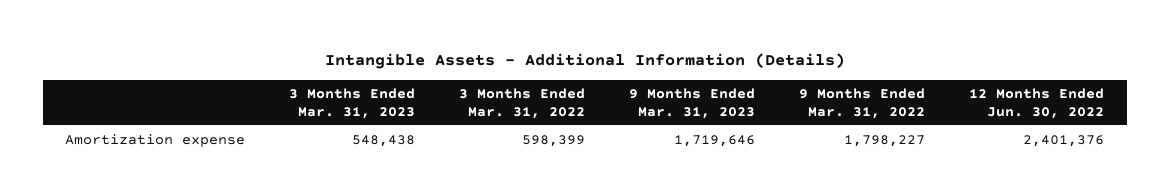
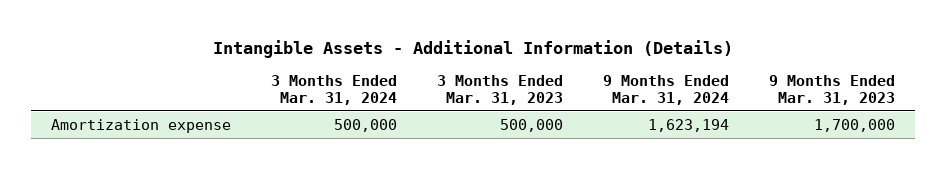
- | 3 Months Ended Mar. 31, 2023 | 3 Months Ended Mar. 31, 2022 | 9 Months Ended Mar. 31, 2023 | 9 Months Ended Mar. 31, 2022 | 12 Months Ended Jun. 30, 2022
+ | 3 Months Ended Mar. 31, 2024 | 3 Months Ended Mar. 31, 2023 | 9 Months Ended Mar. 31, 2024 | 9 Months Ended Mar. 31, 2023
- Amortization expense | 548,438 | 598,399 | 1,719,646 | 1,798,227 | 2,401,376
+ Amortization expense | 500,000 | 500,000 | 1,623,194 | 1,700,000

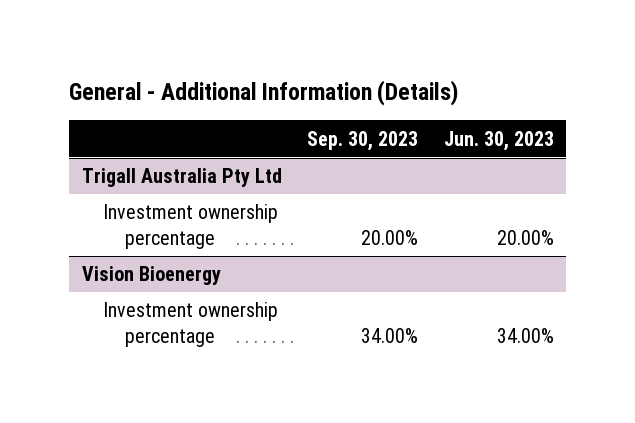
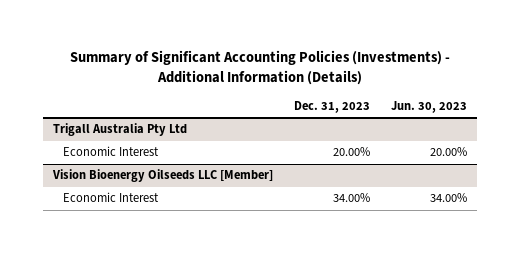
- General - Additional Information (Details)
+ Summary of Significant Accounting Policies (Investments) - Additional Information (Details)
- | Sep. 30, 2023 | Jun. 30, 2023
+ | Dec. 31, 2023 | Jun. 30, 2023
@ Trigall Australia Pty Ltd
- Investment ownership percentage | 20.00% | 20.00%
- Vision Bioenergy
- Investment ownership percentage | 34.00% | 34.00%
@ Trigall Australia Pty Ltd
+ Economic Interest | 20.00% | 20.00%
+ Vision Bioenergy Oilseeds LLC [Member]
+ Economic Interest | 34.00% | 34.00%

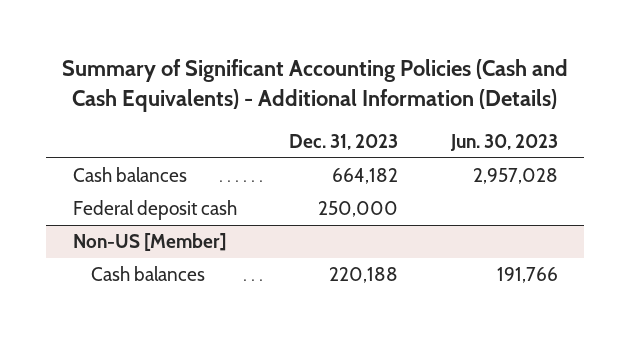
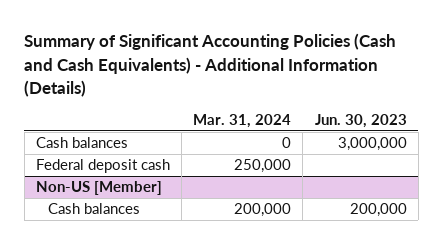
- | Dec. 31, 2023 | Jun. 30, 2023
+ | Mar. 31, 2024 | Jun. 30, 2023
- Cash balances | 664,182 | 2,957,028
+ Cash balances | 0 | 3,000,000
@ Non-US [Member]
- Cash balances | 220,188 | 191,766
+ Cash balances | 200,000 | 200,000

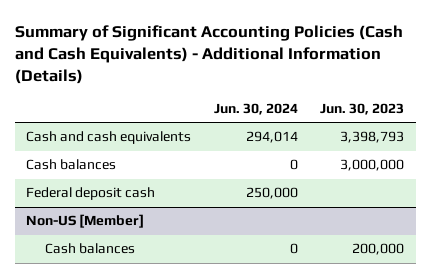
- | Mar. 31, 2024 | Jun. 30, 2023
+ | Jun. 30, 2024 | Jun. 30, 2023
+ Cash and cash equivalents | 294,014 | 3,398,793

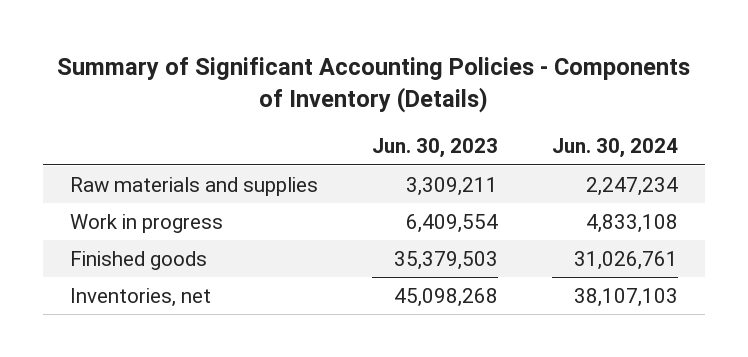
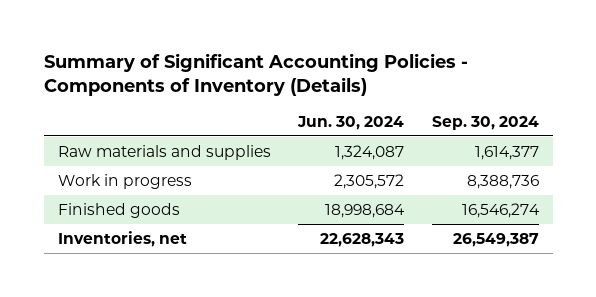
- | Jun. 30, 2023 | Jun. 30, 2024
+ | Jun. 30, 2024 | Sep. 30, 2024
- Raw materials and supplies | 3,309,211 | 2,247,234
- Work in progress | 6,409,554 | 4,833,108
- Finished goods | 35,379,503 | 31,026,761
- Inventories, net | 45,098,268 | 38,107,103
+ Raw materials and supplies | 1,324,087 | 1,614,377
+ Work in progress | 2,305,572 | 8,388,736
+ Finished goods | 18,998,684 | 16,546,274
+ Inventories, net | 22,628,343 | 26,549,387

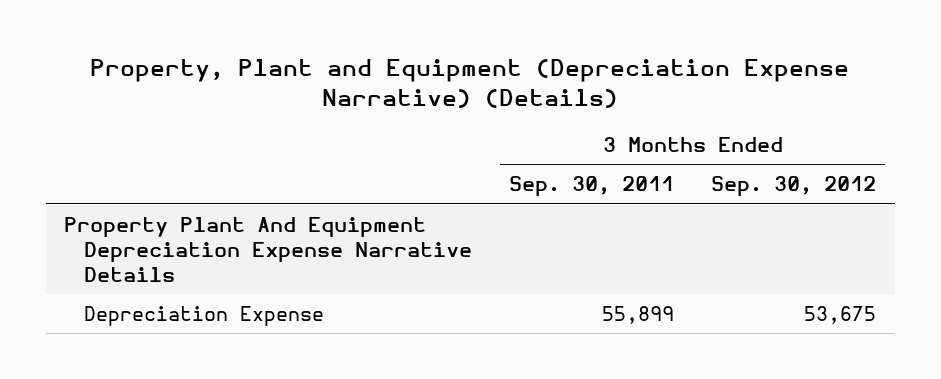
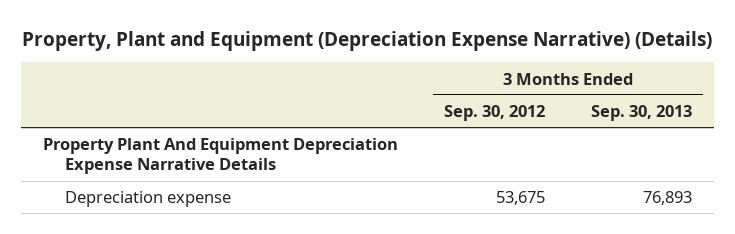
- | 3 Months Ended Sep. 30, 2011 | 3 Months Ended Sep. 30, 2012
+ | 3 Months Ended Sep. 30, 2012 | 3 Months Ended Sep. 30, 2013
- Depreciation Expense | 55,899 | 53,675
+ Depreciation expense | 53,675 | 76,893

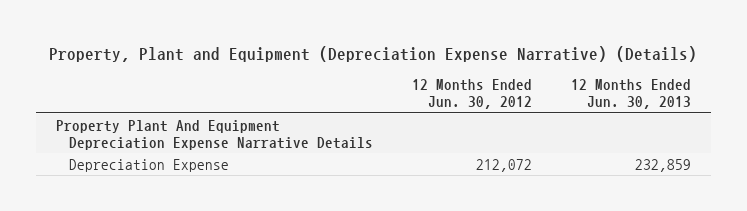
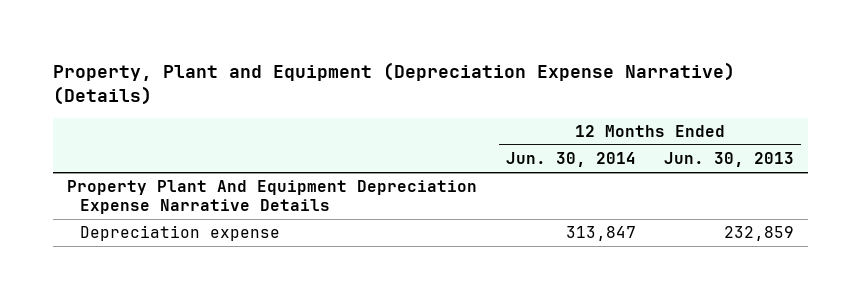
- | 12 Months Ended Jun. 30, 2012 | 12 Months Ended Jun. 30, 2013
+ | 12 Months Ended Jun. 30, 2014 | 12 Months Ended Jun. 30, 2013
- Depreciation Expense | 212,072 | 232,859
+ Depreciation expense | 313,847 | 232,859

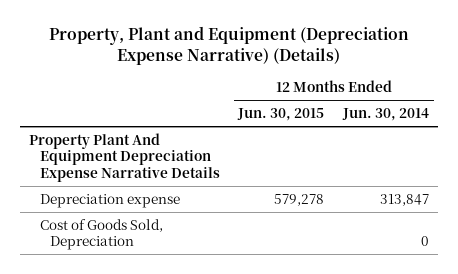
- | 12 Months Ended Jun. 30, 2014 | 12 Months Ended Jun. 30, 2013
+ | 12 Months Ended Jun. 30, 2015 | 12 Months Ended Jun. 30, 2014
+ Cost of Goods Sold, Depreciation | | 0

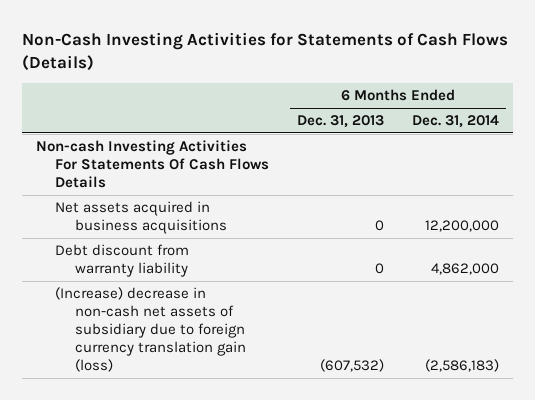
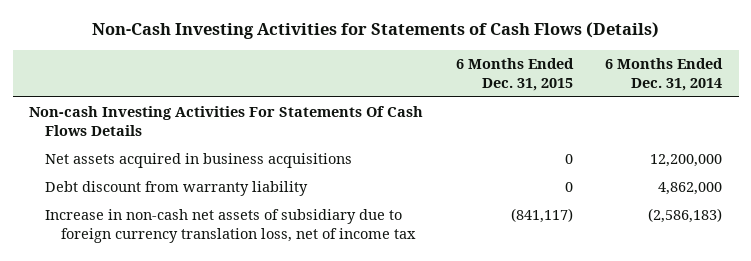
- | 6 Months Ended Dec. 31, 2013 | 6 Months Ended Dec. 31, 2014
+ | 6 Months Ended Dec. 31, 2015 | 6 Months Ended Dec. 31, 2014
- (Increase) decrease in non-cash net assets of subsidiary due to foreign currency translation gain (loss) | (607,532) | (2,586,183)
+ Increase in non-cash net assets of subsidiary due to foreign currency translation loss, net of income tax | (841,117) | (2,586,183)

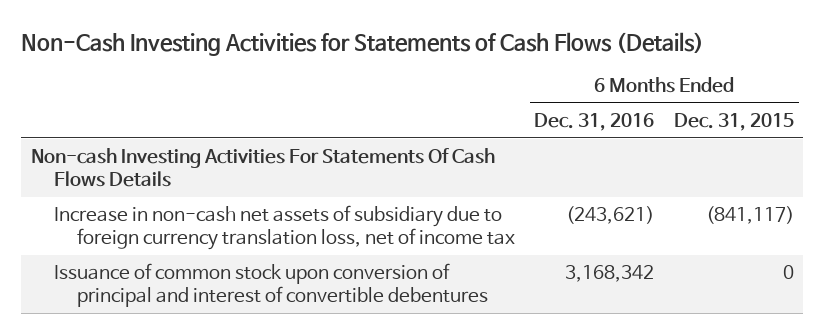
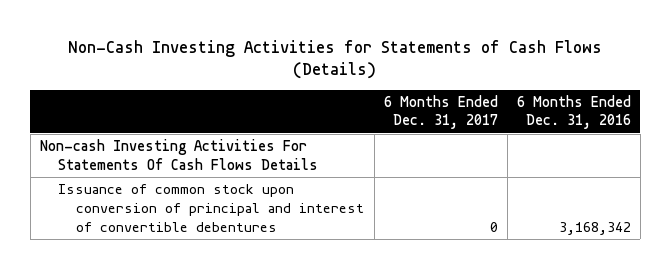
- | 6 Months Ended Dec. 31, 2016 | 6 Months Ended Dec. 31, 2015
+ | 6 Months Ended Dec. 31, 2017 | 6 Months Ended Dec. 31, 2016
- Increase in non-cash net assets of subsidiary due to foreign currency translation loss, net of income tax | (243,621) | (841,117)

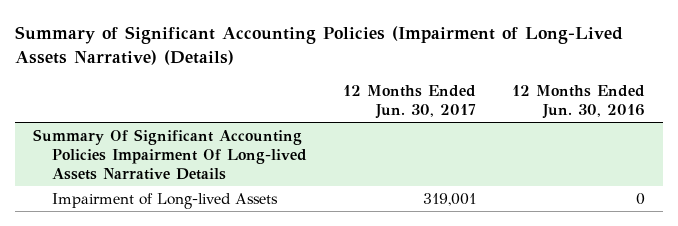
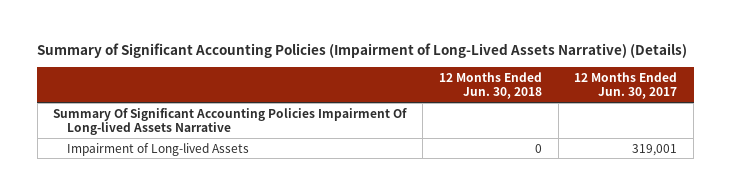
- | 12 Months Ended Jun. 30, 2017 | 12 Months Ended Jun. 30, 2016
+ | 12 Months Ended Jun. 30, 2018 | 12 Months Ended Jun. 30, 2017
- Summary Of Significant Accounting Policies Impairment Of Long-lived Assets Narrative Details
+ Summary Of Significant Accounting Policies Impairment Of Long-lived Assets Narrative

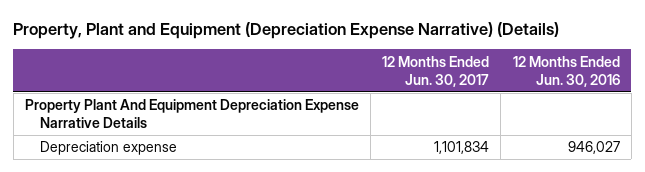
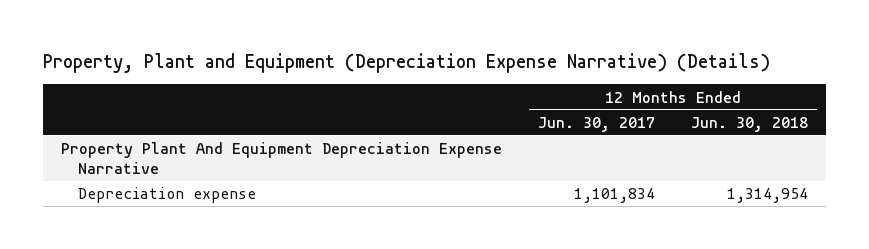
- | 12 Months Ended Jun. 30, 2017 | 12 Months Ended Jun. 30, 2016
+ | 12 Months Ended Jun. 30, 2017 | 12 Months Ended Jun. 30, 2018
- Property Plant And Equipment Depreciation Expense Narrative Details
+ Property Plant And Equipment Depreciation Expense Narrative

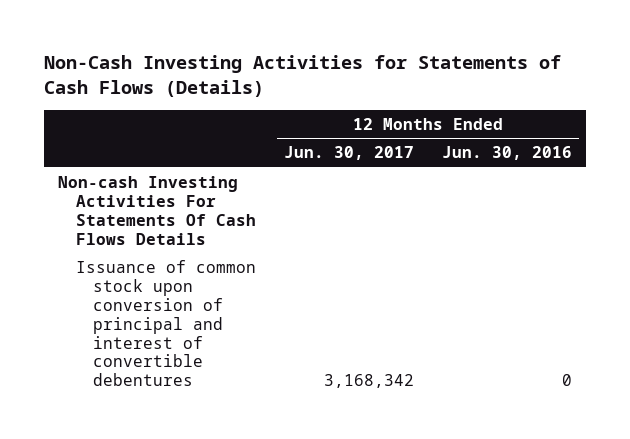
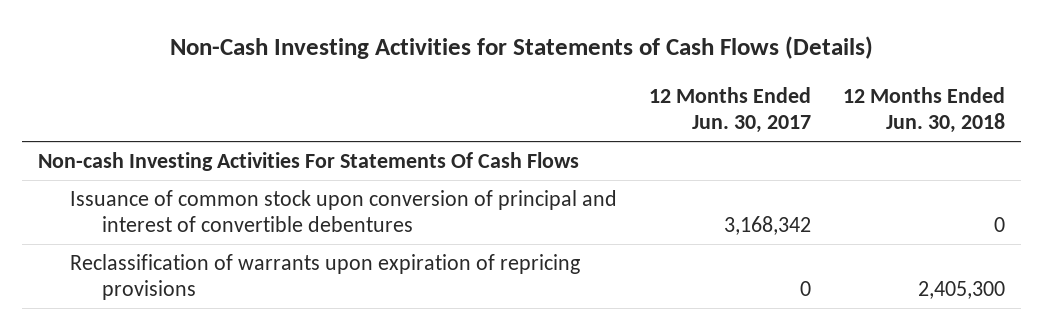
- | 12 Months Ended Jun. 30, 2017 | 12 Months Ended Jun. 30, 2016
+ | 12 Months Ended Jun. 30, 2017 | 12 Months Ended Jun. 30, 2018
- Non-cash Investing Activities For Statements Of Cash Flows Details
+ Non-cash Investing Activities For Statements Of Cash Flows
+ Reclassification of warrants upon expiration of repricing provisions | 0 | 2,405,300

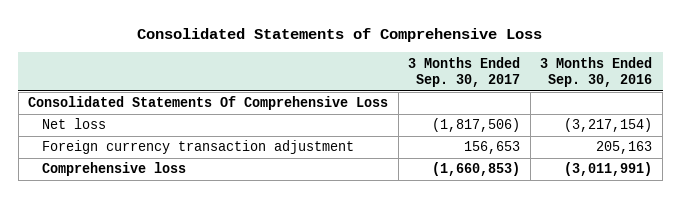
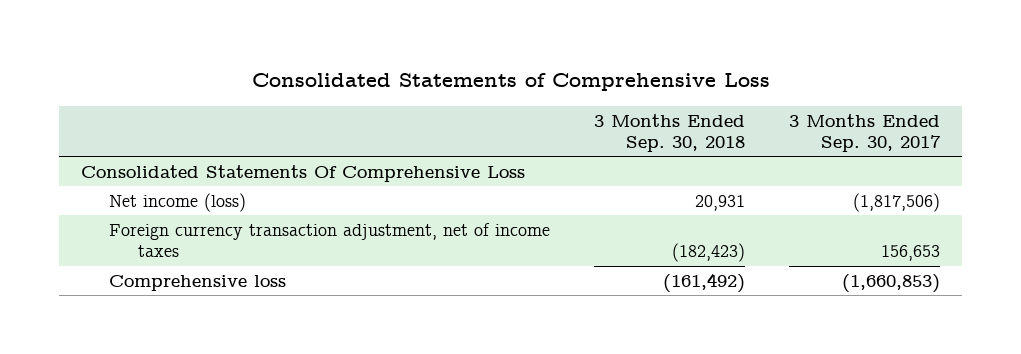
- | 3 Months Ended Sep. 30, 2017 | 3 Months Ended Sep. 30, 2016
+ | 3 Months Ended Sep. 30, 2018 | 3 Months Ended Sep. 30, 2017
- Net loss | (1,817,506) | (3,217,154)
- Foreign currency transaction adjustment | 156,653 | 205,163
+ Net income (loss) | 20,931 | (1,817,506)
+ Foreign currency transaction adjustment, net of income taxes | (182,423) | 156,653

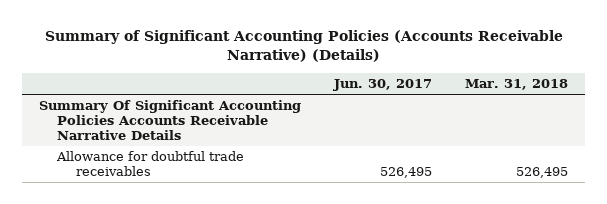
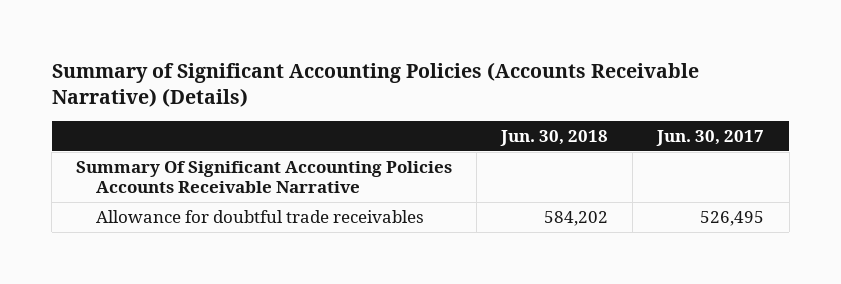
- | Jun. 30, 2017 | Mar. 31, 2018
+ | Jun. 30, 2018 | Jun. 30, 2017
- Summary Of Significant Accounting Policies Accounts Receivable Narrative Details
+ Summary Of Significant Accounting Policies Accounts Receivable Narrative

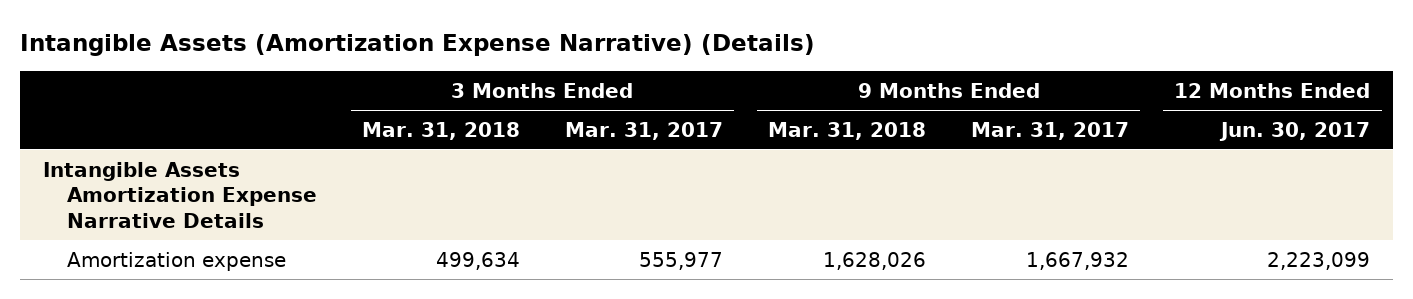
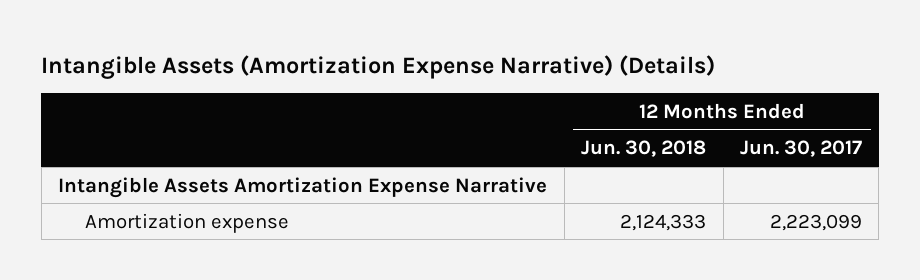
- | 3 Months Ended Mar. 31, 2018 | 3 Months Ended Mar. 31, 2017 | 9 Months Ended Mar. 31, 2018 | 9 Months Ended Mar. 31, 2017 | 12 Months Ended Jun. 30, 2017
+ | 12 Months Ended Jun. 30, 2018 | 12 Months Ended Jun. 30, 2017
- Intangible Assets Amortization Expense Narrative Details
+ Intangible Assets Amortization Expense Narrative

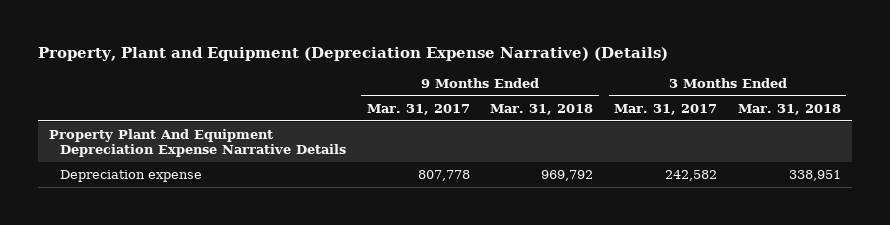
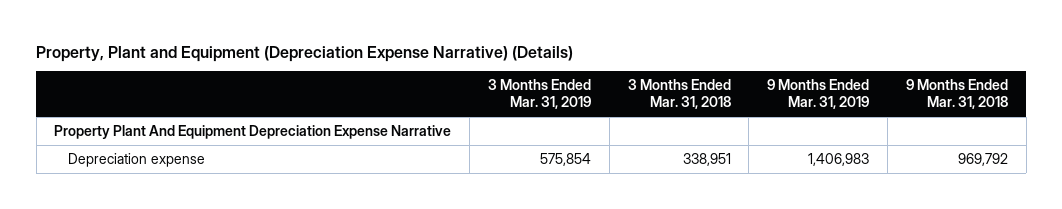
- | 9 Months Ended Mar. 31, 2017 | 9 Months Ended Mar. 31, 2018 | 3 Months Ended Mar. 31, 2017 | 3 Months Ended Mar. 31, 2018
+ | 3 Months Ended Mar. 31, 2019 | 3 Months Ended Mar. 31, 2018 | 9 Months Ended Mar. 31, 2019 | 9 Months Ended Mar. 31, 2018
- Property Plant And Equipment Depreciation Expense Narrative Details
+ Property Plant And Equipment Depreciation Expense Narrative

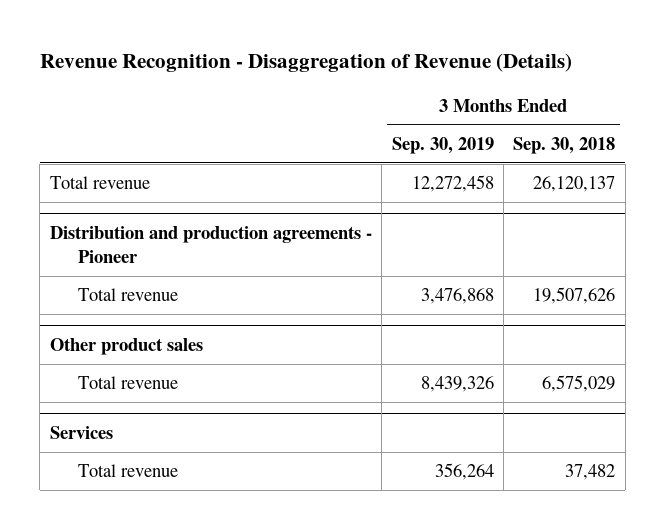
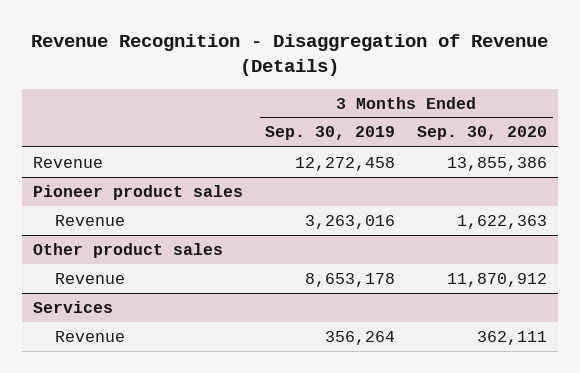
- | 3 Months Ended Sep. 30, 2019 | 3 Months Ended Sep. 30, 2018
+ | 3 Months Ended Sep. 30, 2019 | 3 Months Ended Sep. 30, 2020
- Total revenue | 12,272,458 | 26,120,137
- Distribution and production agreements - Pioneer
- Total revenue | 3,476,868 | 19,507,626
+ Revenue | 12,272,458 | 13,855,386
+ Pioneer product sales
+ Revenue | 3,263,016 | 1,622,363
@ Other product sales
- Total revenue | 8,439,326 | 6,575,029
+ Revenue | 8,653,178 | 11,870,912
@ Services
- Total revenue | 356,264 | 37,482
+ Revenue | 356,264 | 362,111

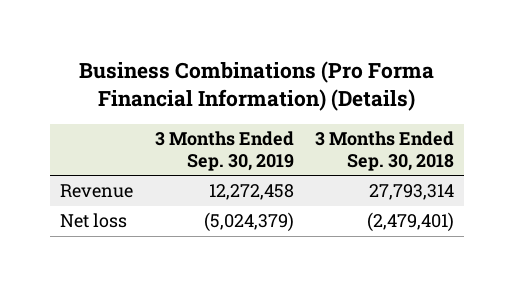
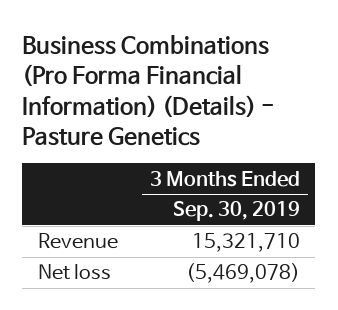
- Business Combinations (Pro Forma Financial Information) (Details)
+ Business Combinations (Pro Forma Financial Information) (Details) - Pasture Genetics
- | 3 Months Ended Sep. 30, 2019 | 3 Months Ended Sep. 30, 2018
+ | 3 Months Ended Sep. 30, 2019
- Revenue | 12,272,458 | 27,793,314
- Net loss | (5,024,379) | (2,479,401)
+ Revenue | 15,321,710
+ Net loss | (5,469,078)

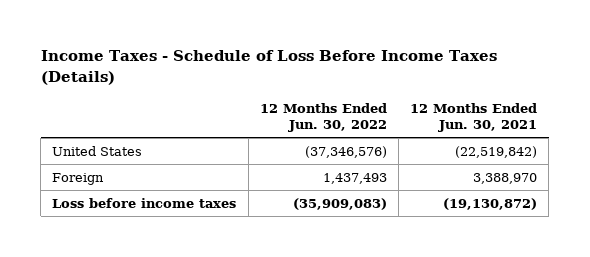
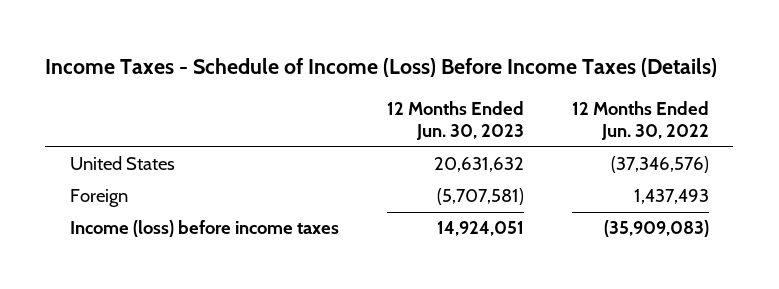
- Income Taxes - Schedule of Loss Before Income Taxes (Details)
+ Income Taxes - Schedule of Income (Loss) Before Income Taxes (Details)
- | 12 Months Ended Jun. 30, 2022 | 12 Months Ended Jun. 30, 2021
+ | 12 Months Ended Jun. 30, 2023 | 12 Months Ended Jun. 30, 2022
- Loss before income taxes | (35,909,083) | (19,130,872)
+ Income (loss) before income taxes | 14,924,051 | (35,909,083)

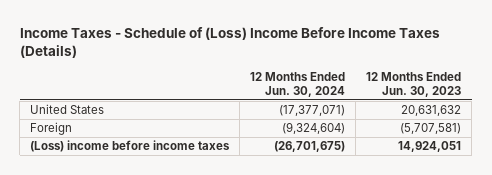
- Income Taxes - Schedule of Income (Loss) Before Income Taxes (Details)
+ Income Taxes - Schedule of (Loss) Income Before Income Taxes (Details)
- | 12 Months Ended Jun. 30, 2023 | 12 Months Ended Jun. 30, 2022
+ | 12 Months Ended Jun. 30, 2024 | 12 Months Ended Jun. 30, 2023
- Income (loss) before income taxes | 14,924,051 | (35,909,083)
+ (Loss) income before income taxes | (26,701,675) | 14,924,051

